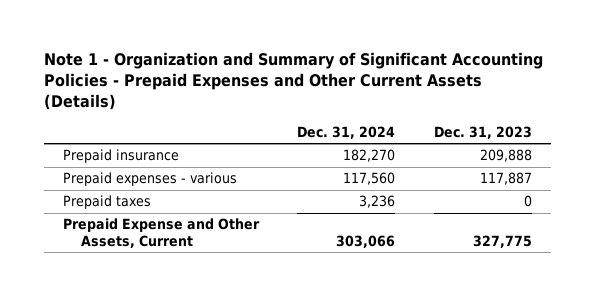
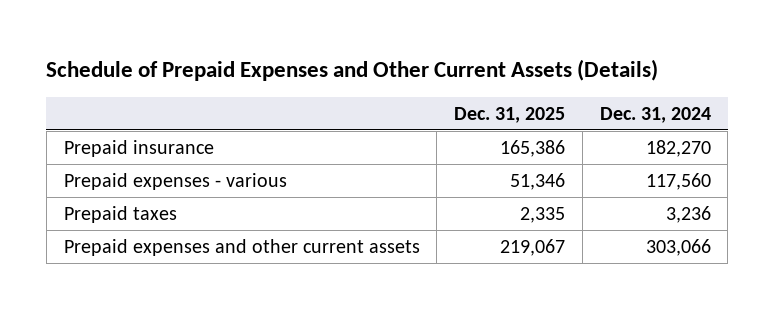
- Note 1 - Organization and Summary of Significant Accounting Policies - Prepaid Expenses and Other Current Assets (Details)
+ Schedule of Prepaid Expenses and Other Current Assets (Details)
- | Dec. 31, 2024 | Dec. 31, 2023
+ | Dec. 31, 2025 | Dec. 31, 2024
- Prepaid Expense and Other Assets, Current | 303,066 | 327,775
+ Prepaid expenses and other current assets | 219,067 | 303,066

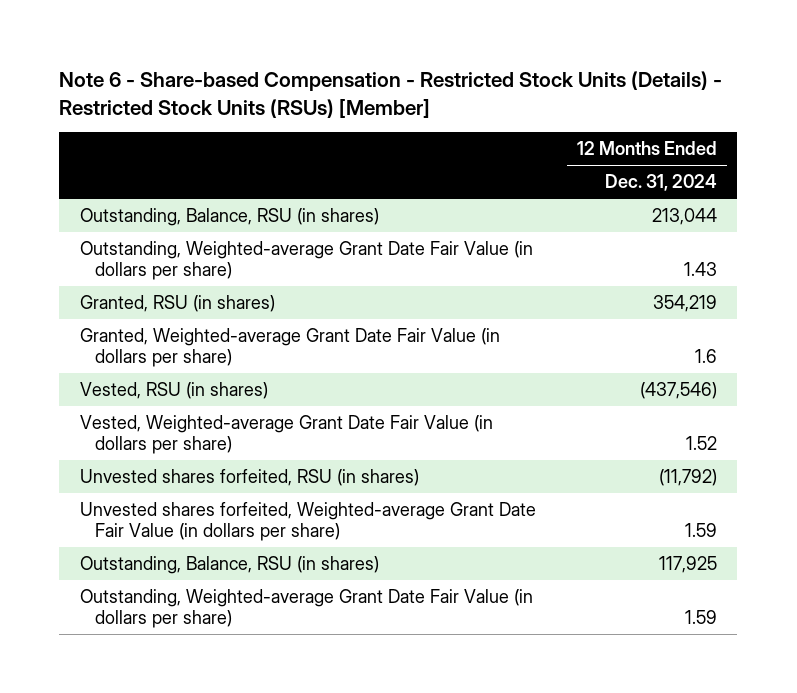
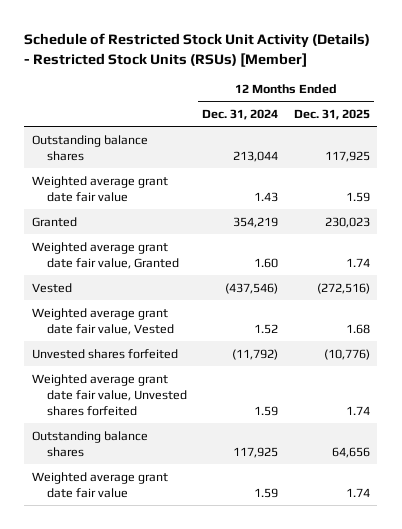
- Note 6 - Share-based Compensation - Restricted Stock Units (Details) - Restricted Stock Units (RSUs) [Member]
+ Schedule of Restricted Stock Unit Activity (Details) - Restricted Stock Units (RSUs) [Member]
- | 12 Months Ended Dec. 31, 2024
+ | 12 Months Ended Dec. 31, 2024 | 12 Months Ended Dec. 31, 2025
- Outstanding, Balance, RSU (in shares) | 213,044
- Outstanding, Weighted-average Grant Date Fair Value (in dollars per share) | 1.43
- Granted, RSU (in shares) | 354,219
- Granted, Weighted-average Grant Date Fair Value (in dollars per share) | 1.6
- Vested, RSU (in shares) | (437,546)
- Vested, Weighted-average Grant Date Fair Value (in dollars per share) | 1.52
- Unvested shares forfeited, RSU (in shares) | (11,792)
- Unvested shares forfeited, Weighted-average Grant Date Fair Value (in dollars per share) | 1.59
- Outstanding, Balance, RSU (in shares) | 117,925
- Outstanding, Weighted-average Grant Date Fair Value (in dollars per share) | 1.59
+ Outstanding balance shares | 213,044 | 117,925
+ Weighted average grant date fair value | 1.43 | 1.59
+ Granted | 354,219 | 230,023
+ Weighted average grant date fair value, Granted | 1.60 | 1.74
+ Vested | (437,546) | (272,516)
+ Weighted average grant date fair value, Vested | 1.52 | 1.68
+ Unvested shares forfeited | (11,792) | (10,776)
+ Weighted average grant date fair value, Unvested shares forfeited | 1.59 | 1.74
+ Outstanding balance shares | 117,925 | 64,656
+ Weighted average grant date fair value | 1.59 | 1.74

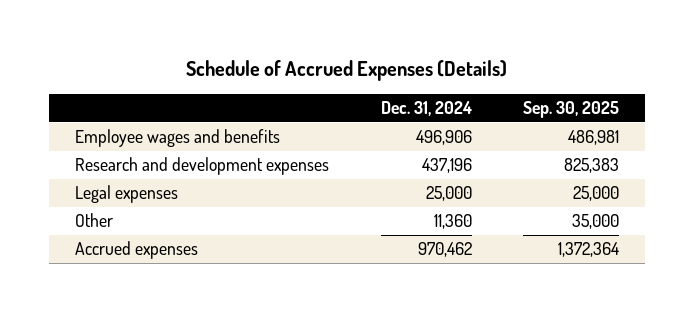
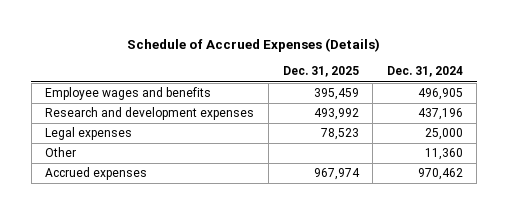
- | Dec. 31, 2024 | Sep. 30, 2025
+ | Dec. 31, 2025 | Dec. 31, 2024
- Employee wages and benefits | 496,906 | 486,981
+ Employee wages and benefits | 395,459 | 496,905

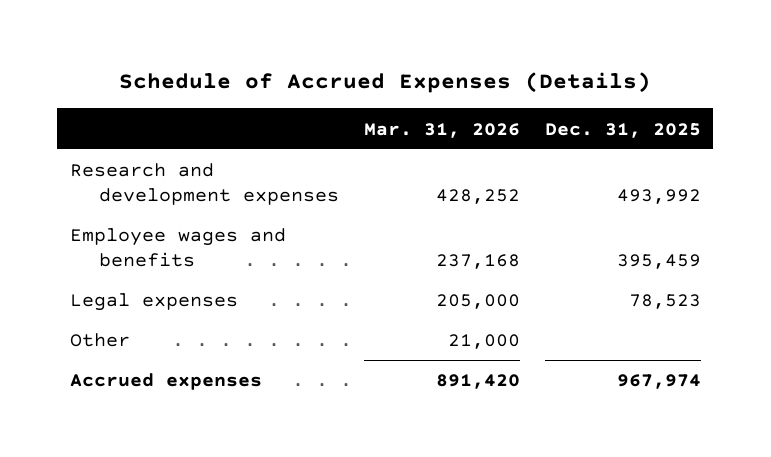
- | Dec. 31, 2025 | Dec. 31, 2024
+ | Mar. 31, 2026 | Dec. 31, 2025
moved down: Employee wages and benefits | 237,168 | 395,459

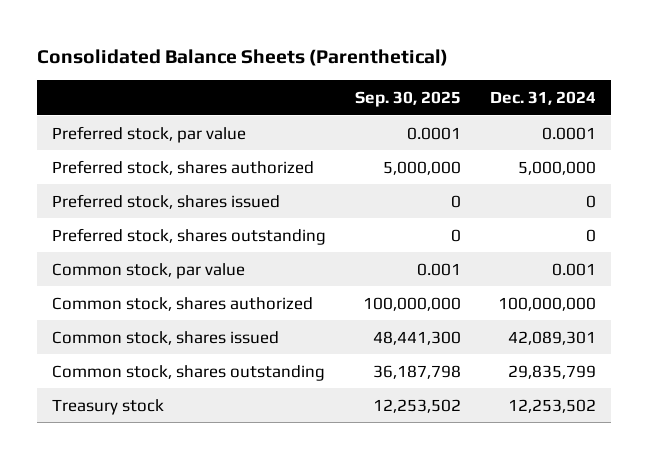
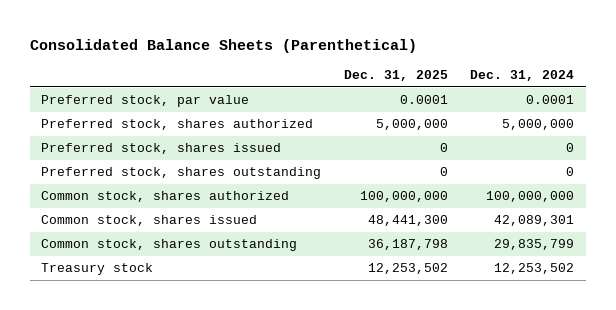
- | Sep. 30, 2025 | Dec. 31, 2024
+ | Dec. 31, 2025 | Dec. 31, 2024
- Common stock, par value | 0.001 | 0.001

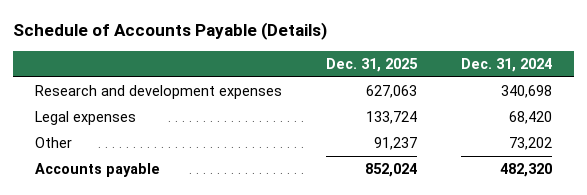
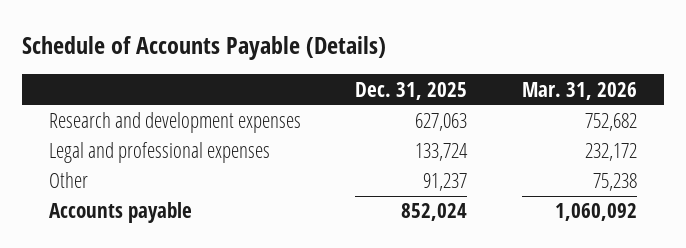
- | Dec. 31, 2025 | Dec. 31, 2024
+ | Dec. 31, 2025 | Mar. 31, 2026
- Legal expenses | 133,724 | 68,420
+ Legal and professional expenses | 133,724 | 232,172

